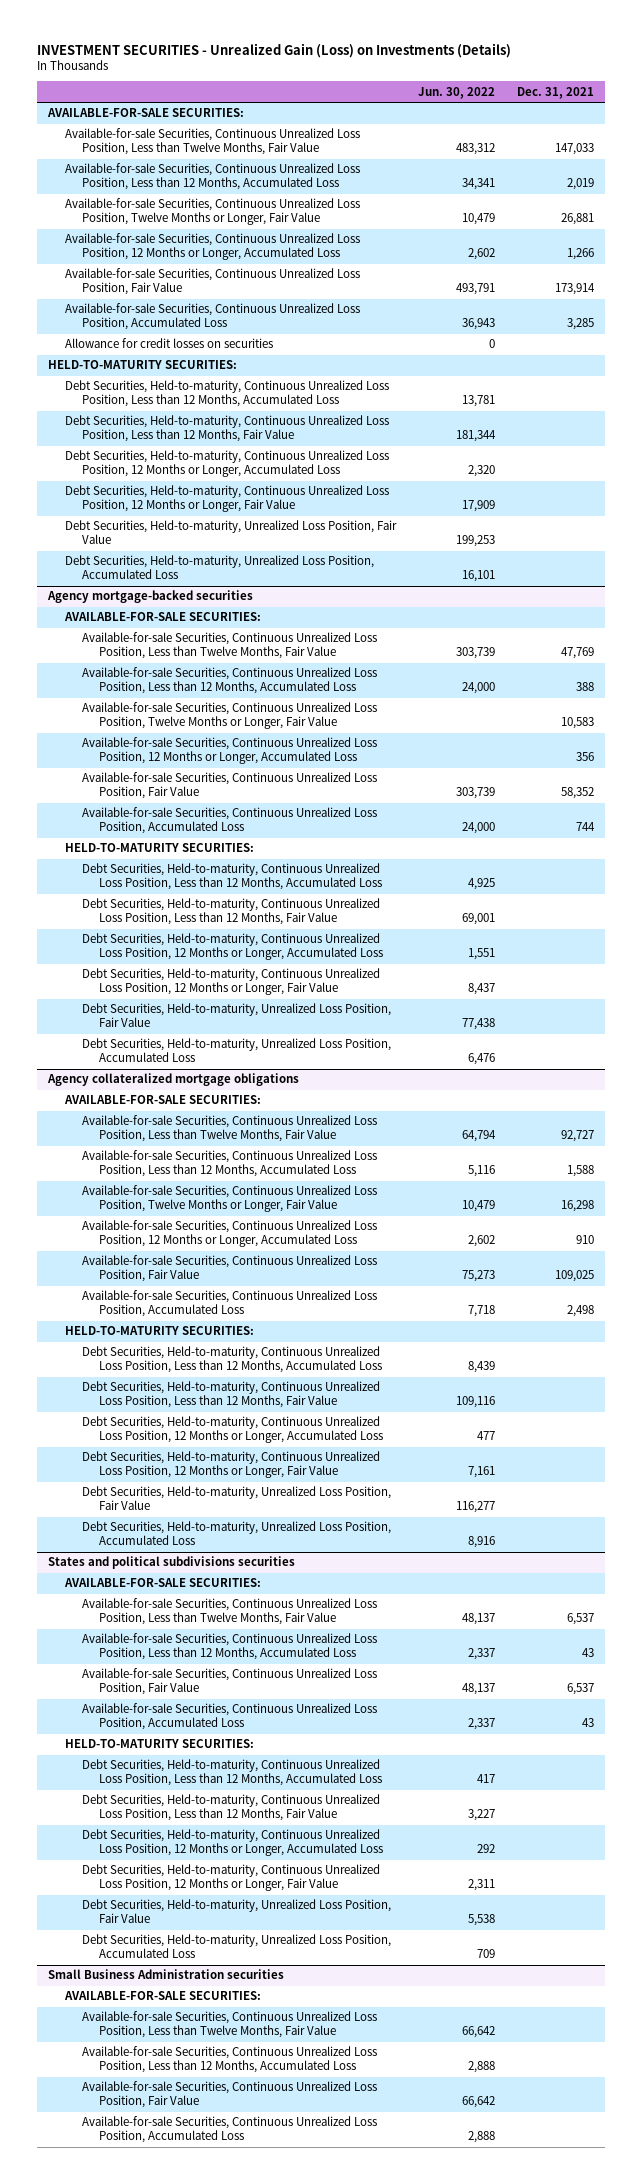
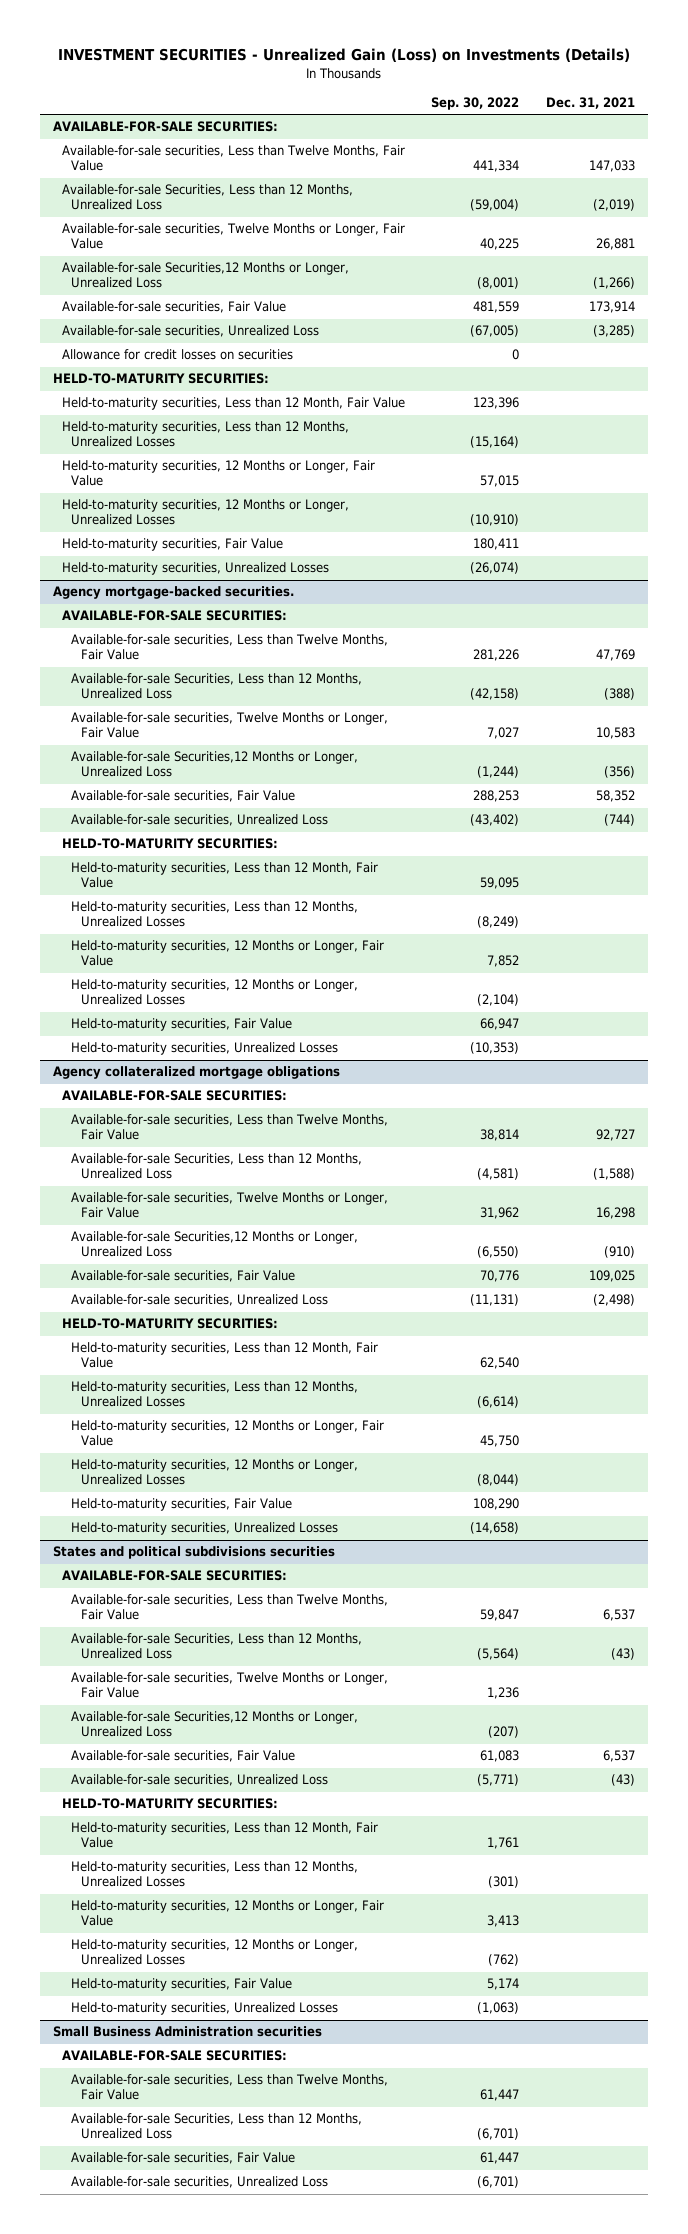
- | Jun. 30, 2022 | Dec. 31, 2021
+ | Sep. 30, 2022 | Dec. 31, 2021
- Available-for-sale Securities, Continuous Unrealized Loss Position, Less than Twelve Months, Fair Value | 483,312 | 147,033
- Available-for-sale Securities, Continuous Unrealized Loss Position, Less than 12 Months, Accumulated Loss | 34,341 | 2,019
- Available-for-sale Securities, Continuous Unrealized Loss Position, Twelve Months or Longer, Fair Value | 10,479 | 26,881
- Available-for-sale Securities, Continuous Unrealized Loss Position, 12 Months or Longer, Accumulated Loss | 2,602 | 1,266
- Available-for-sale Securities, Continuous Unrealized Loss Position, Fair Value | 493,791 | 173,914
- Available-for-sale Securities, Continuous Unrealized Loss Position, Accumulated Loss | 36,943 | 3,285
+ Available-for-sale securities, Less than Twelve Months, Fair Value | 441,334 | 147,033
+ Available-for-sale Securities, Less than 12 Months, Unrealized Loss | (59,004) | (2,019)
+ Available-for-sale securities, Twelve Months or Longer, Fair Value | 40,225 | 26,881
+ Available-for-sale Securities,12 Months or Longer, Unrealized Loss | (8,001) | (1,266)
+ Available-for-sale securities, Fair Value | 481,559 | 173,914
+ Available-for-sale securities, Unrealized Loss | (67,005) | (3,285)
- Debt Securities, Held-to-maturity, Continuous Unrealized Loss Position, Less than 12 Months, Accumulated Loss | 13,781 |
- Debt Securities, Held-to-maturity, Continuous Unrealized Loss Position, Less than 12 Months, Fair Value | 181,344 |
- Debt Securities, Held-to-maturity, Continuous Unrealized Loss Position, 12 Months or Longer, Accumulated Loss | 2,320 |
- Debt Securities, Held-to-maturity, Continuous Unrealized Loss Position, 12 Months or Longer, Fair Value | 17,909 |
- Debt Securities, Held-to-maturity, Unrealized Loss Position, Fair Value | 199,253 |
- Debt Securities, Held-to-maturity, Unrealized Loss Position, Accumulated Loss | 16,101 |
- Agency mortgage-backed securities
+ Held-to-maturity securities, Less than 12 Month, Fair Value | 123,396 |
+ Held-to-maturity securities, Less than 12 Months, Unrealized Losses | (15,164) |
+ Held-to-maturity securities, 12 Months or Longer, Fair Value | 57,015 |
+ Held-to-maturity securities, 12 Months or Longer, Unrealized Losses | (10,910) |
+ Held-to-maturity securities, Fair Value | 180,411 |
+ Held-to-maturity securities, Unrealized Losses | (26,074) |
+ Agency mortgage-backed securities.
- Available-for-sale Securities, Continuous Unrealized Loss Position, Less than Twelve Months, Fair Value | 303,739 | 47,769
- Available-for-sale Securities, Continuous Unrealized Loss Position, Less than 12 Months, Accumulated Loss | 24,000 | 388
- Available-for-sale Securities, Continuous Unrealized Loss Position, Twelve Months or Longer, Fair Value | | 10,583
- Available-for-sale Securities, Continuous Unrealized Loss Position, 12 Months or Longer, Accumulated Loss | | 356
- Available-for-sale Securities, Continuous Unrealized Loss Position, Fair Value | 303,739 | 58,352
- Available-for-sale Securities, Continuous Unrealized Loss Position, Accumulated Loss | 24,000 | 744
+ Available-for-sale securities, Less than Twelve Months, Fair Value | 281,226 | 47,769
+ Available-for-sale Securities, Less than 12 Months, Unrealized Loss | (42,158) | (388)
+ Available-for-sale securities, Twelve Months or Longer, Fair Value | 7,027 | 10,583
+ Available-for-sale Securities,12 Months or Longer, Unrealized Loss | (1,244) | (356)
+ Available-for-sale securities, Fair Value | 288,253 | 58,352
+ Available-for-sale securities, Unrealized Loss | (43,402) | (744)
- Debt Securities, Held-to-maturity, Continuous Unrealized Loss Position, Less than 12 Months, Accumulated Loss | 4,925 |
- Debt Securities, Held-to-maturity, Continuous Unrealized Loss Position, Less than 12 Months, Fair Value | 69,001 |
- Debt Securities, Held-to-maturity, Continuous Unrealized Loss Position, 12 Months or Longer, Accumulated Loss | 1,551 |
- Debt Securities, Held-to-maturity, Continuous Unrealized Loss Position, 12 Months or Longer, Fair Value | 8,437 |
- Debt Securities, Held-to-maturity, Unrealized Loss Position, Fair Value | 77,438 |
- Debt Securities, Held-to-maturity, Unrealized Loss Position, Accumulated Loss | 6,476 |
+ Held-to-maturity securities, Less than 12 Month, Fair Value | 59,095 |
+ Held-to-maturity securities, Less than 12 Months, Unrealized Losses | (8,249) |
+ Held-to-maturity securities, 12 Months or Longer, Fair Value | 7,852 |
+ Held-to-maturity securities, 12 Months or Longer, Unrealized Losses | (2,104) |
+ Held-to-maturity securities, Fair Value | 66,947 |
+ Held-to-maturity securities, Unrealized Losses | (10,353) |
@ Agency collateralized mortgage obligations
- Available-for-sale Securities, Continuous Unrealized Loss Position, Less than Twelve Months, Fair Value | 64,794 | 92,727
- Available-for-sale Securities, Continuous Unrealized Loss Position, Less than 12 Months, Accumulated Loss | 5,116 | 1,588
- Available-for-sale Securities, Continuous Unrealized Loss Position, Twelve Months or Longer, Fair Value | 10,479 | 16,298
- Available-for-sale Securities, Continuous Unrealized Loss Position, 12 Months or Longer, Accumulated Loss | 2,602 | 910
- Available-for-sale Securities, Continuous Unrealized Loss Position, Fair Value | 75,273 | 109,025
- Available-for-sale Securities, Continuous Unrealized Loss Position, Accumulated Loss | 7,718 | 2,498
+ Available-for-sale securities, Less than Twelve Months, Fair Value | 38,814 | 92,727
+ Available-for-sale Securities, Less than 12 Months, Unrealized Loss | (4,581) | (1,588)
+ Available-for-sale securities, Twelve Months or Longer, Fair Value | 31,962 | 16,298
+ Available-for-sale Securities,12 Months or Longer, Unrealized Loss | (6,550) | (910)
+ Available-for-sale securities, Fair Value | 70,776 | 109,025
+ Available-for-sale securities, Unrealized Loss | (11,131) | (2,498)
- Debt Securities, Held-to-maturity, Continuous Unrealized Loss Position, Less than 12 Months, Accumulated Loss | 8,439 |
- Debt Securities, Held-to-maturity, Continuous Unrealized Loss Position, Less than 12 Months, Fair Value | 109,116 |
- Debt Securities, Held-to-maturity, Continuous Unrealized Loss Position, 12 Months or Longer, Accumulated Loss | 477 |
- Debt Securities, Held-to-maturity, Continuous Unrealized Loss Position, 12 Months or Longer, Fair Value | 7,161 |
- Debt Securities, Held-to-maturity, Unrealized Loss Position, Fair Value | 116,277 |
- Debt Securities, Held-to-maturity, Unrealized Loss Position, Accumulated Loss | 8,916 |
+ Held-to-maturity securities, Less than 12 Month, Fair Value | 62,540 |
+ Held-to-maturity securities, Less than 12 Months, Unrealized Losses | (6,614) |
+ Held-to-maturity securities, 12 Months or Longer, Fair Value | 45,750 |
+ Held-to-maturity securities, 12 Months or Longer, Unrealized Losses | (8,044) |
+ Held-to-maturity securities, Fair Value | 108,290 |
+ Held-to-maturity securities, Unrealized Losses | (14,658) |
@ States and political subdivisions securities
- Available-for-sale Securities, Continuous Unrealized Loss Position, Less than Twelve Months, Fair Value | 48,137 | 6,537
- Available-for-sale Securities, Continuous Unrealized Loss Position, Less than 12 Months, Accumulated Loss | 2,337 | 43
- Available-for-sale Securities, Continuous Unrealized Loss Position, Fair Value | 48,137 | 6,537
- Available-for-sale Securities, Continuous Unrealized Loss Position, Accumulated Loss | 2,337 | 43
+ Available-for-sale securities, Less than Twelve Months, Fair Value | 59,847 | 6,537
+ Available-for-sale Securities, Less than 12 Months, Unrealized Loss | (5,564) | (43)
+ Available-for-sale securities, Twelve Months or Longer, Fair Value | 1,236 |
+ Available-for-sale Securities,12 Months or Longer, Unrealized Loss | (207) |
+ Available-for-sale securities, Fair Value | 61,083 | 6,537
+ Available-for-sale securities, Unrealized Loss | (5,771) | (43)
- Debt Securities, Held-to-maturity, Continuous Unrealized Loss Position, Less than 12 Months, Accumulated Loss | 417 |
- Debt Securities, Held-to-maturity, Continuous Unrealized Loss Position, Less than 12 Months, Fair Value | 3,227 |
- Debt Securities, Held-to-maturity, Continuous Unrealized Loss Position, 12 Months or Longer, Accumulated Loss | 292 |
- Debt Securities, Held-to-maturity, Continuous Unrealized Loss Position, 12 Months or Longer, Fair Value | 2,311 |
- Debt Securities, Held-to-maturity, Unrealized Loss Position, Fair Value | 5,538 |
- Debt Securities, Held-to-maturity, Unrealized Loss Position, Accumulated Loss | 709 |
+ Held-to-maturity securities, Less than 12 Month, Fair Value | 1,761 |
+ Held-to-maturity securities, Less than 12 Months, Unrealized Losses | (301) |
+ Held-to-maturity securities, 12 Months or Longer, Fair Value | 3,413 |
+ Held-to-maturity securities, 12 Months or Longer, Unrealized Losses | (762) |
+ Held-to-maturity securities, Fair Value | 5,174 |
+ Held-to-maturity securities, Unrealized Losses | (1,063) |
@ Small Business Administration securities
- Available-for-sale Securities, Continuous Unrealized Loss Position, Less than Twelve Months, Fair Value | 66,642 |
- Available-for-sale Securities, Continuous Unrealized Loss Position, Less than 12 Months, Accumulated Loss | 2,888 |
- Available-for-sale Securities, Continuous Unrealized Loss Position, Fair Value | 66,642 |
- Available-for-sale Securities, Continuous Unrealized Loss Position, Accumulated Loss | 2,888 |
+ Available-for-sale securities, Less than Twelve Months, Fair Value | 61,447 |
+ Available-for-sale Securities, Less than 12 Months, Unrealized Loss | (6,701) |
+ Available-for-sale securities, Fair Value | 61,447 |
+ Available-for-sale securities, Unrealized Loss | (6,701) |

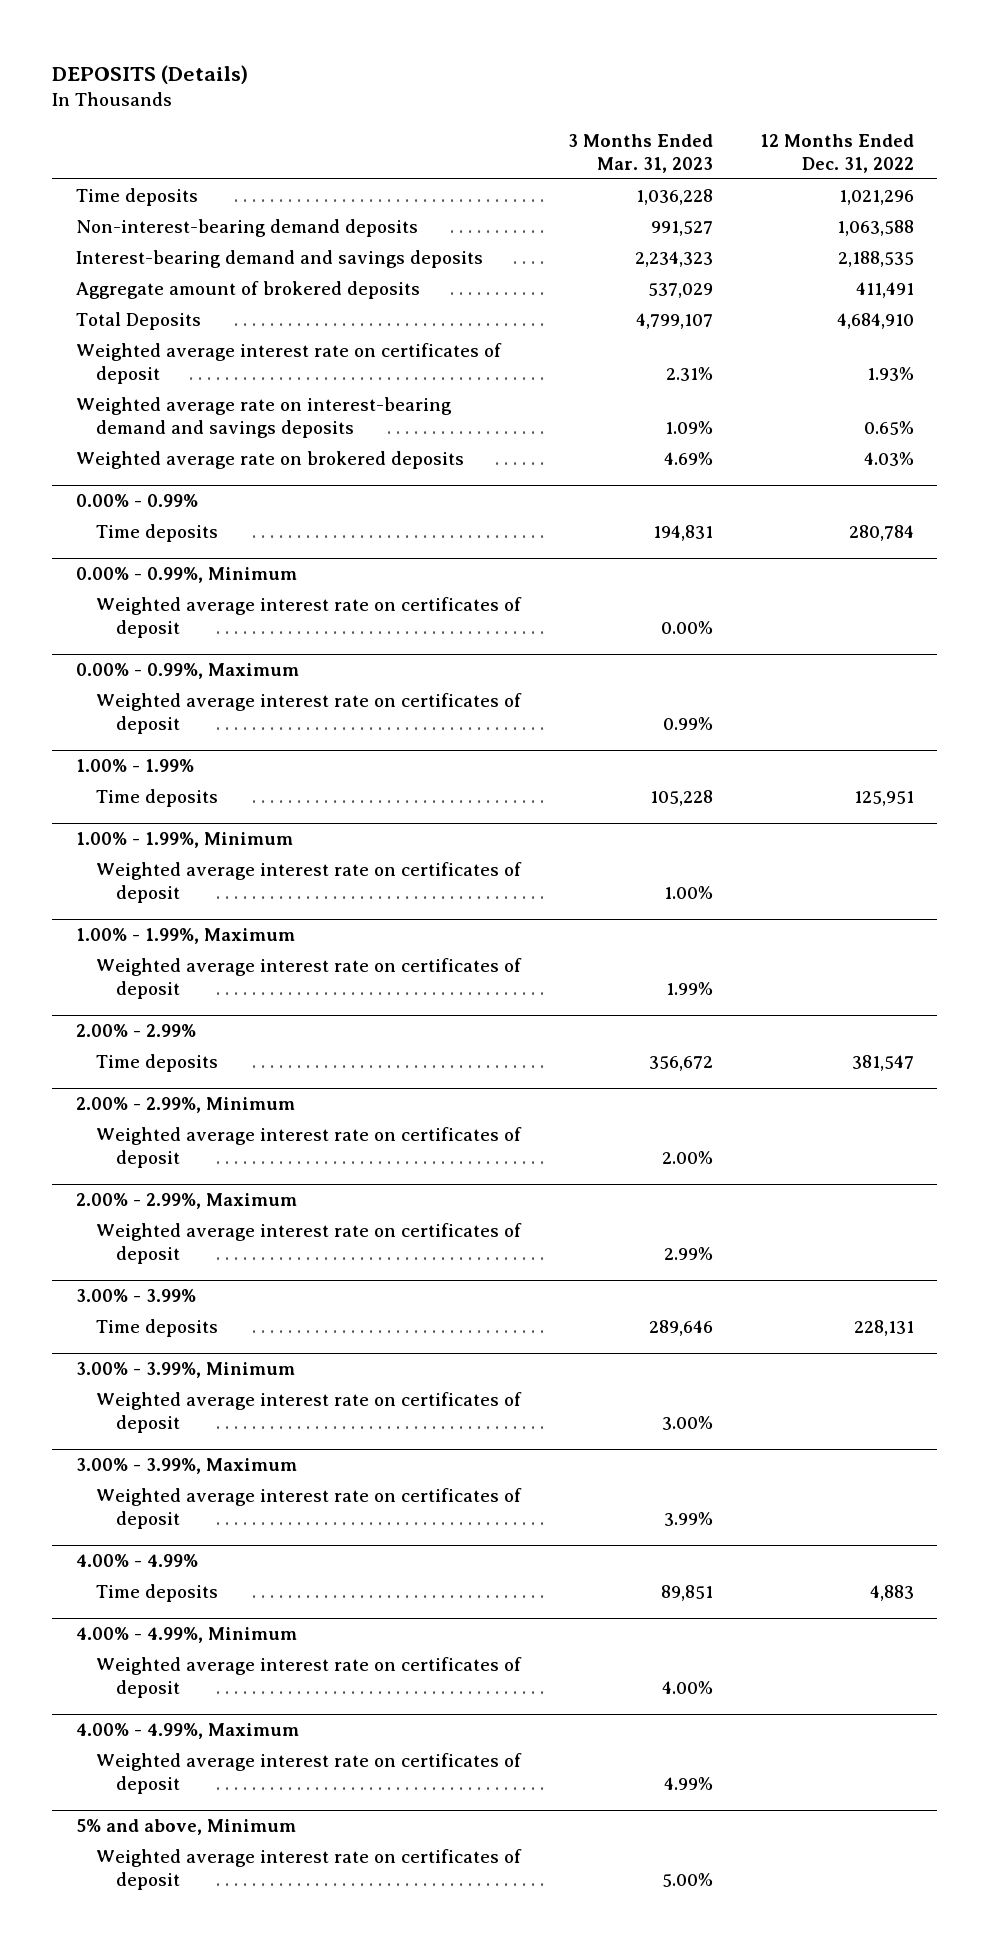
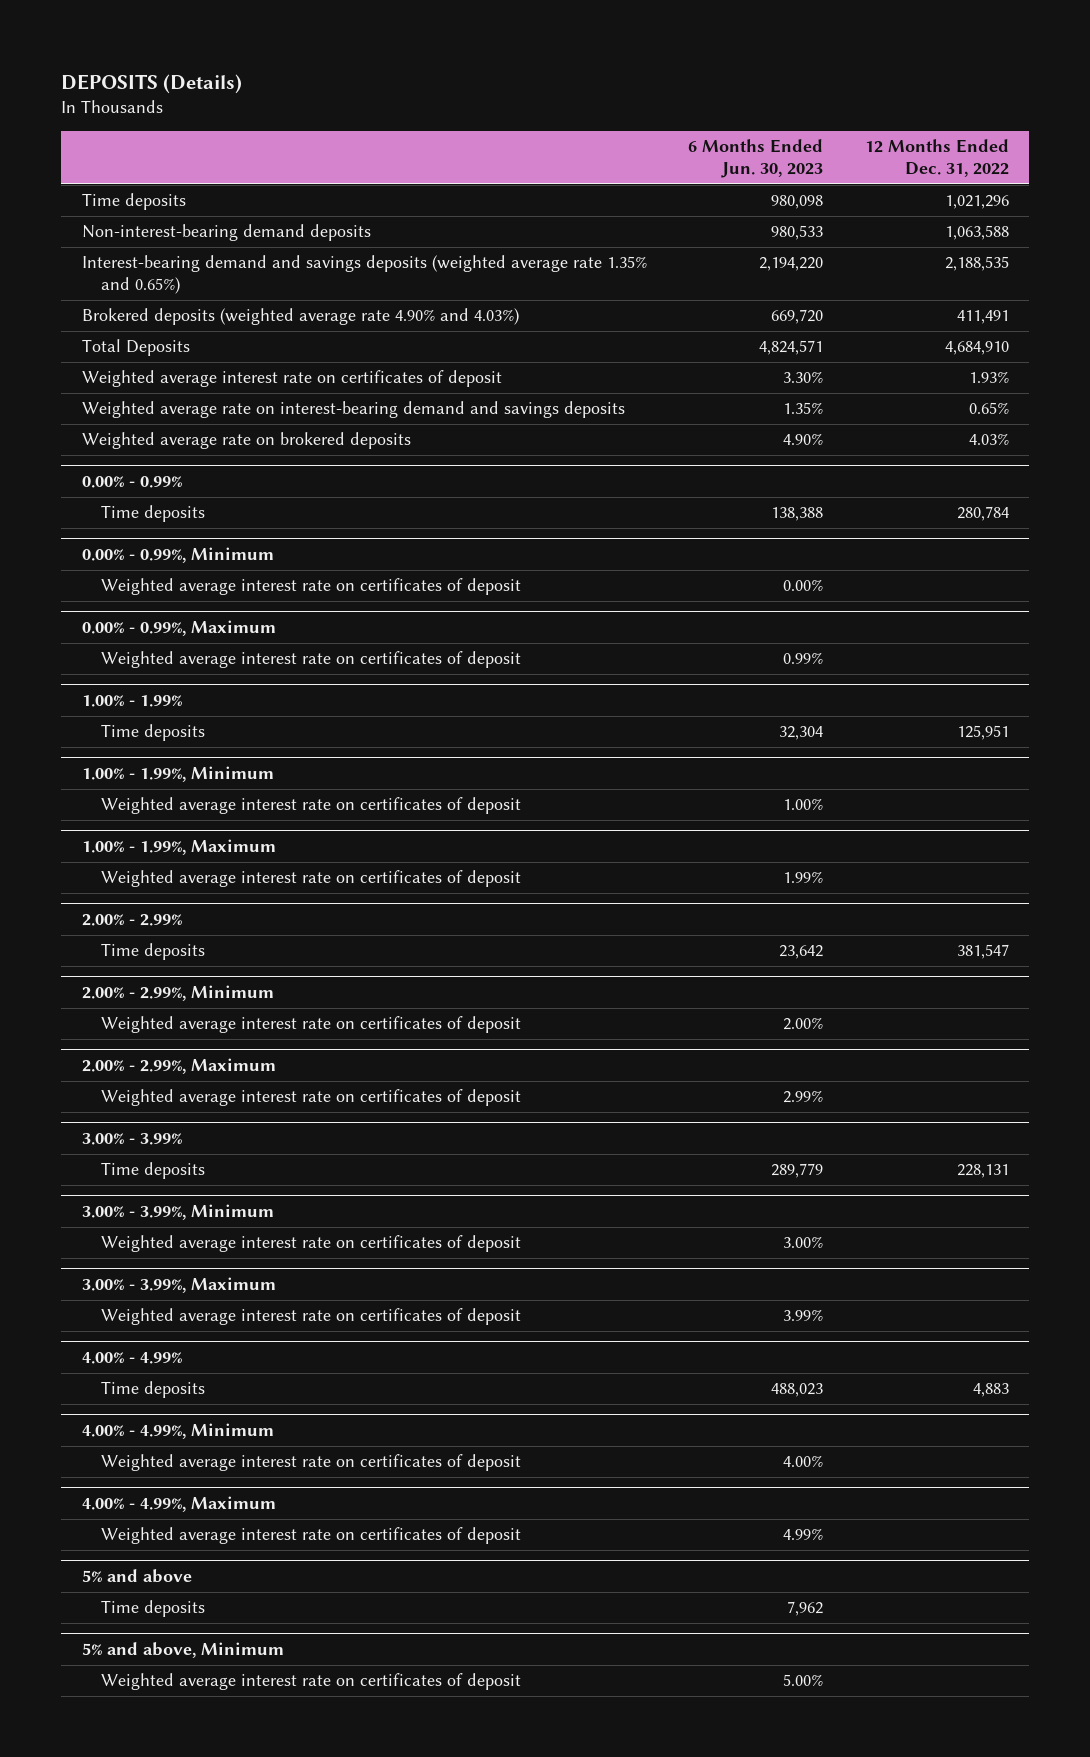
- | 3 Months Ended Mar. 31, 2023 | 12 Months Ended Dec. 31, 2022
+ | 6 Months Ended Jun. 30, 2023 | 12 Months Ended Dec. 31, 2022
- Interest-bearing demand and savings deposits | 2,234,323 | 2,188,535
- Aggregate amount of brokered deposits | 537,029 | 411,491
+ Interest-bearing demand and savings deposits (weighted average rate 1.35% and 0.65%) | 2,194,220 | 2,188,535
+ Brokered deposits (weighted average rate 4.90% and 4.03%) | 669,720 | 411,491
+ 5% and above
+ Time deposits | 7,962 |

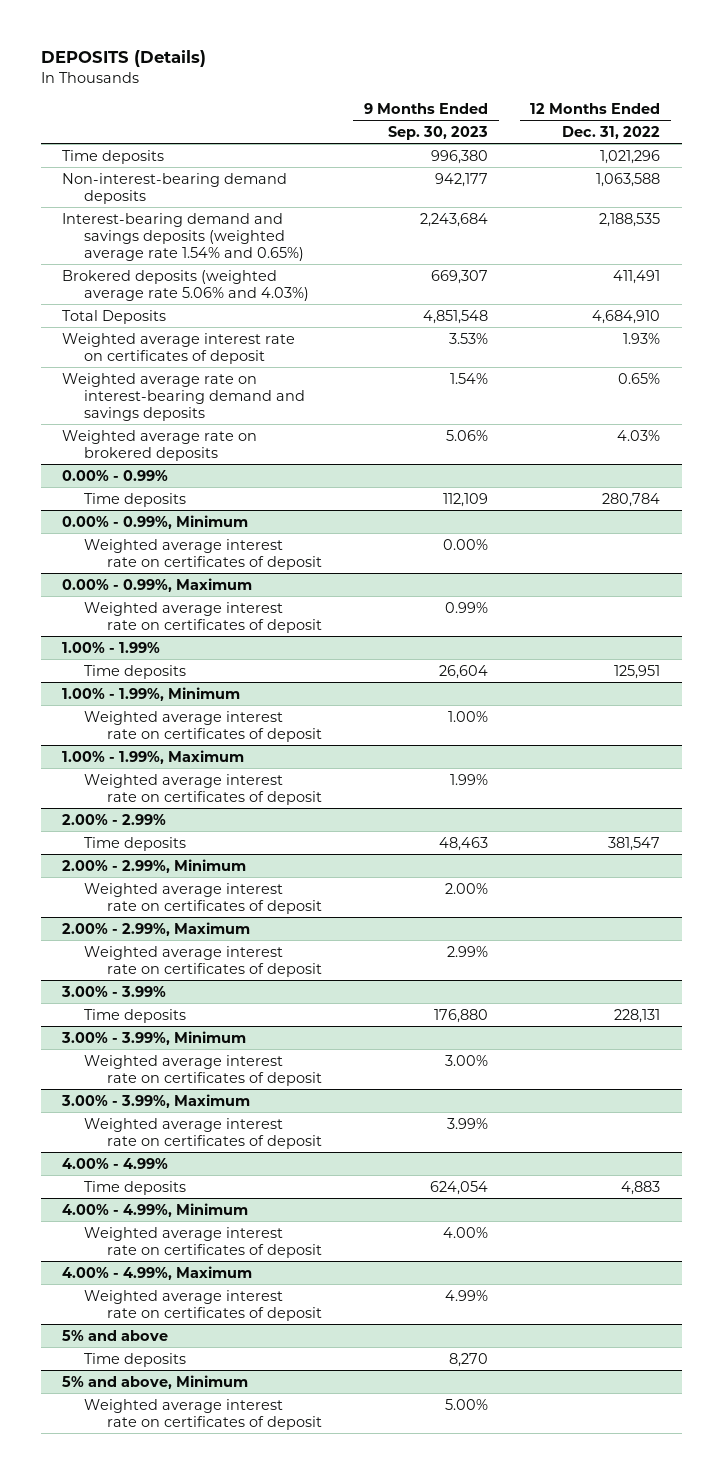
- | 6 Months Ended Jun. 30, 2023 | 12 Months Ended Dec. 31, 2022
+ | 9 Months Ended Sep. 30, 2023 | 12 Months Ended Dec. 31, 2022
- Interest-bearing demand and savings deposits (weighted average rate 1.35% and 0.65%) | 2,194,220 | 2,188,535
- Brokered deposits (weighted average rate 4.90% and 4.03%) | 669,720 | 411,491
+ Interest-bearing demand and savings deposits (weighted average rate 1.54% and 0.65%) | 2,243,684 | 2,188,535
+ Brokered deposits (weighted average rate 5.06% and 4.03%) | 669,307 | 411,491

